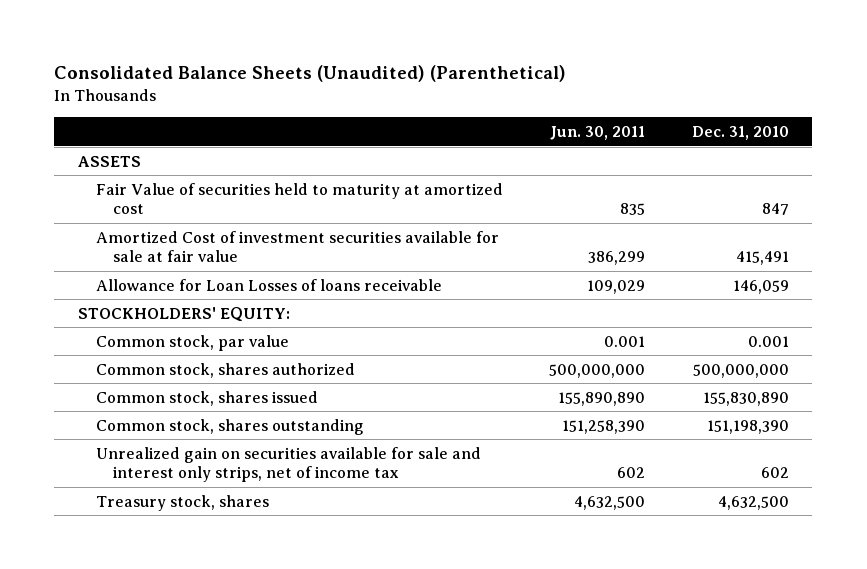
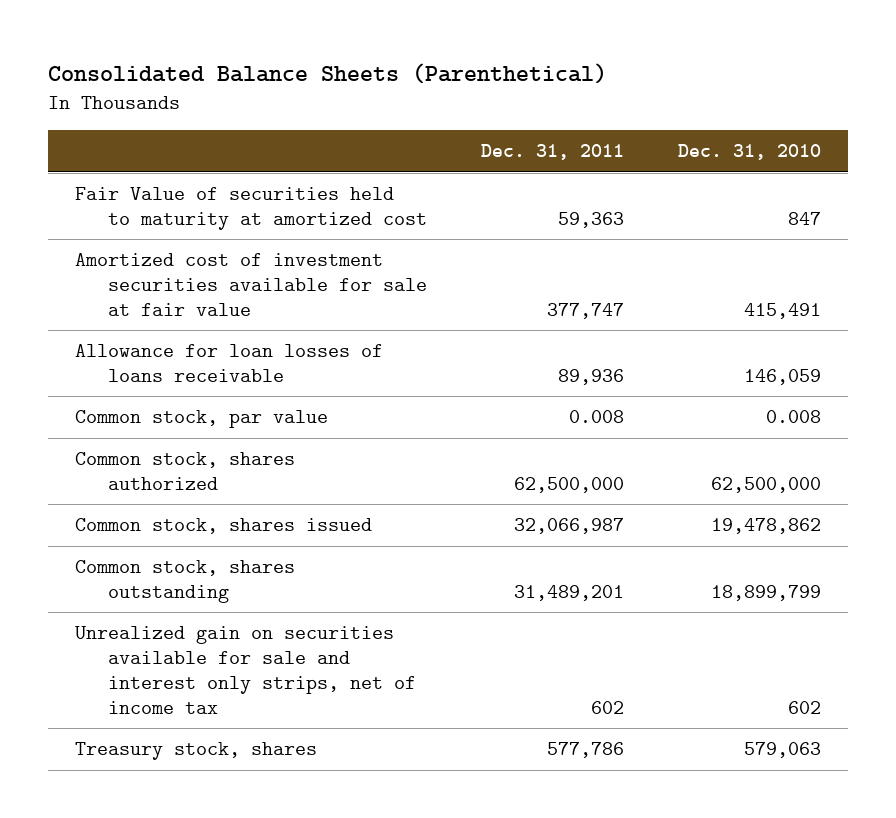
- Consolidated Balance Sheets (Unaudited) (Parenthetical)
+ Consolidated Balance Sheets (Parenthetical)
- | Jun. 30, 2011 | Dec. 31, 2010
+ | Dec. 31, 2011 | Dec. 31, 2010
- ASSETS
- Amortized Cost of investment securities available for sale at fair value | 386,299 | 415,491
- Allowance for Loan Losses of loans receivable | 109,029 | 146,059
- STOCKHOLDERS' EQUITY:
- Common stock, par value | 0.001 | 0.001
- Common stock, shares authorized | 500,000,000 | 500,000,000
- Common stock, shares issued | 155,890,890 | 155,830,890
- Common stock, shares outstanding | 151,258,390 | 151,198,390
+ Amortized cost of investment securities available for sale at fair value | 377,747 | 415,491
+ Allowance for loan losses of loans receivable | 89,936 | 146,059
+ Common stock, par value | 0.008 | 0.008
+ Common stock, shares authorized | 62,500,000 | 62,500,000
+ Common stock, shares issued | 32,066,987 | 19,478,862
+ Common stock, shares outstanding | 31,489,201 | 18,899,799
- Treasury stock, shares | 4,632,500 | 4,632,500
+ Treasury stock, shares | 577,786 | 579,063

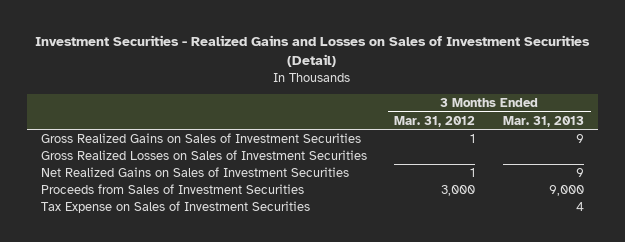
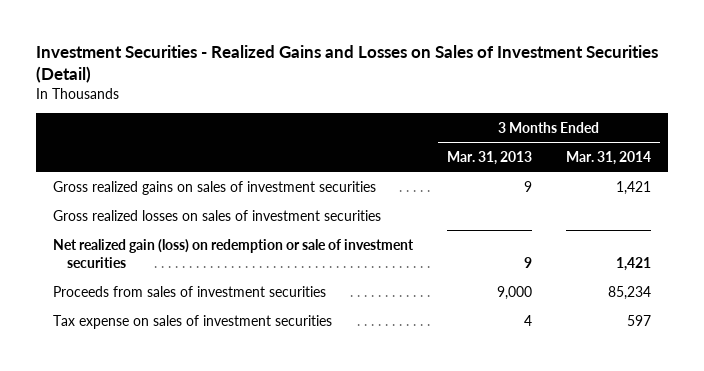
- | 3 Months Ended Mar. 31, 2012 | 3 Months Ended Mar. 31, 2013
+ | 3 Months Ended Mar. 31, 2013 | 3 Months Ended Mar. 31, 2014
- Gross Realized Gains on Sales of Investment Securities | 1 | 9
- Gross Realized Losses on Sales of Investment Securities
- Net Realized Gains on Sales of Investment Securities | 1 | 9
- Proceeds from Sales of Investment Securities | 3,000 | 9,000
- Tax Expense on Sales of Investment Securities | | 4
+ Gross realized gains on sales of investment securities | 9 | 1,421
+ Gross realized losses on sales of investment securities
+ Net realized gain (loss) on redemption or sale of investment securities | 9 | 1,421
+ Proceeds from sales of investment securities | 9,000 | 85,234
+ Tax expense on sales of investment securities | 4 | 597

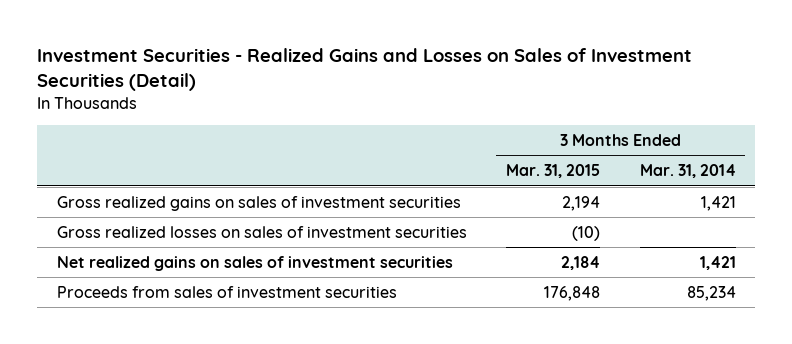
- | 3 Months Ended Mar. 31, 2013 | 3 Months Ended Mar. 31, 2014
+ | 3 Months Ended Mar. 31, 2015 | 3 Months Ended Mar. 31, 2014
- Net realized gain (loss) on redemption or sale of investment securities | 9 | 1,421
+ Net realized gains on sales of investment securities | 2,184 | 1,421
- Tax expense on sales of investment securities | 4 | 597

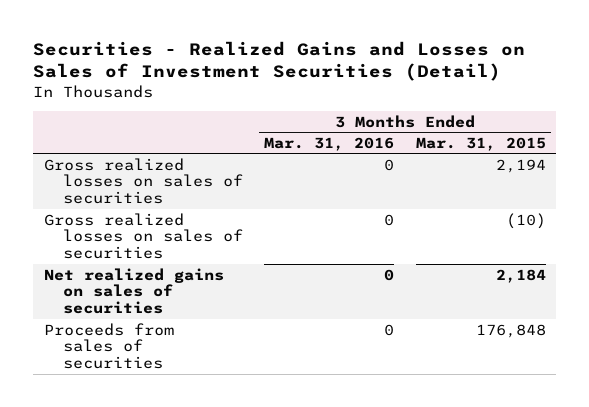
- Investment Securities - Realized Gains and Losses on Sales of Investment Securities (Detail)
+ Securities - Realized Gains and Losses on Sales of Investment Securities (Detail)
- | 3 Months Ended Mar. 31, 2015 | 3 Months Ended Mar. 31, 2014
+ | 3 Months Ended Mar. 31, 2016 | 3 Months Ended Mar. 31, 2015
- Gross realized gains on sales of investment securities | 2,194 | 1,421
- Gross realized losses on sales of investment securities | (10) |
- Net realized gains on sales of investment securities | 2,184 | 1,421
- Proceeds from sales of investment securities | 176,848 | 85,234
+ Gross realized losses on sales of securities | 0 | 2,194
+ Gross realized losses on sales of securities | 0 | (10)
+ Net realized gains on sales of securities | 0 | 2,184
+ Proceeds from sales of securities | 0 | 176,848

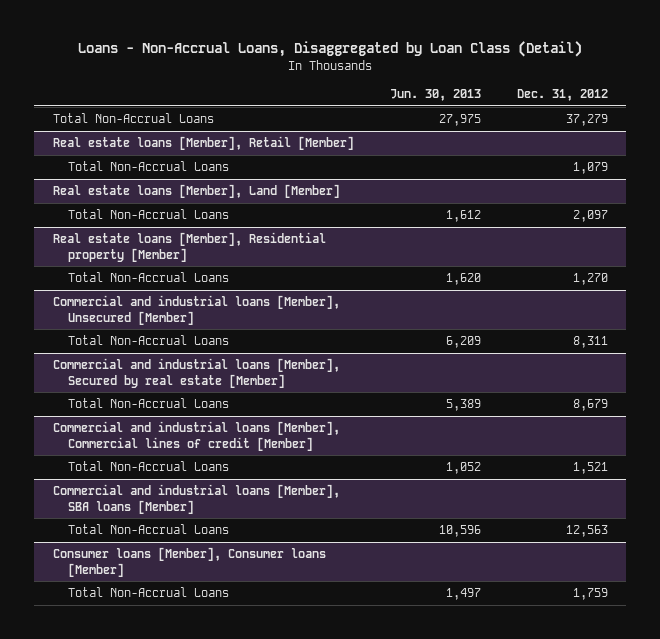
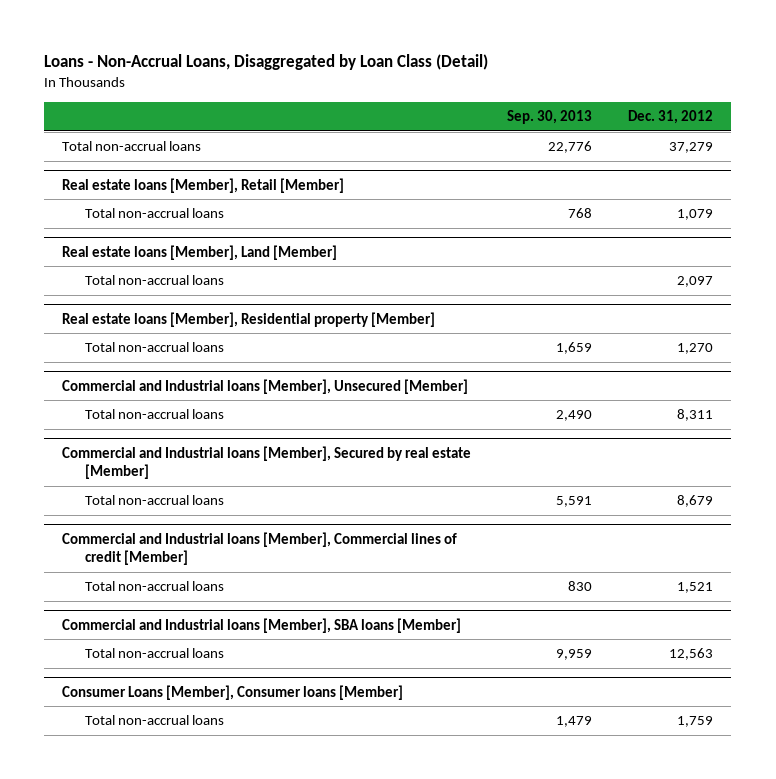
- | Jun. 30, 2013 | Dec. 31, 2012
+ | Sep. 30, 2013 | Dec. 31, 2012
- Total Non-Accrual Loans | 27,975 | 37,279
+ Total non-accrual loans | 22,776 | 37,279
@ Real estate loans [Member], Retail [Member]
- Total Non-Accrual Loans | | 1,079
+ Total non-accrual loans | 768 | 1,079
@ Real estate loans [Member], Land [Member]
- Total Non-Accrual Loans | 1,612 | 2,097
+ Total non-accrual loans | | 2,097
@ Real estate loans [Member], Residential property [Member]
- Total Non-Accrual Loans | 1,620 | 1,270
- Commercial and industrial loans [Member], Unsecured [Member]
- Total Non-Accrual Loans | 6,209 | 8,311
- Commercial and industrial loans [Member], Secured by real estate [Member]
- Total Non-Accrual Loans | 5,389 | 8,679
- Commercial and industrial loans [Member], Commercial lines of credit [Member]
- Total Non-Accrual Loans | 1,052 | 1,521
- Commercial and industrial loans [Member], SBA loans [Member]
- Total Non-Accrual Loans | 10,596 | 12,563
- Consumer loans [Member], Consumer loans [Member]
- Total Non-Accrual Loans | 1,497 | 1,759
@ Real estate loans [Member], Residential property [Member]
+ Total non-accrual loans | 1,659 | 1,270
+ Commercial and Industrial loans [Member], Unsecured [Member]
+ Total non-accrual loans | 2,490 | 8,311
+ Commercial and Industrial loans [Member], Secured by real estate [Member]
+ Total non-accrual loans | 5,591 | 8,679
+ Commercial and Industrial loans [Member], Commercial lines of credit [Member]
+ Total non-accrual loans | 830 | 1,521
+ Commercial and Industrial loans [Member], SBA loans [Member]
+ Total non-accrual loans | 9,959 | 12,563
+ Consumer Loans [Member], Consumer loans [Member]
+ Total non-accrual loans | 1,479 | 1,759

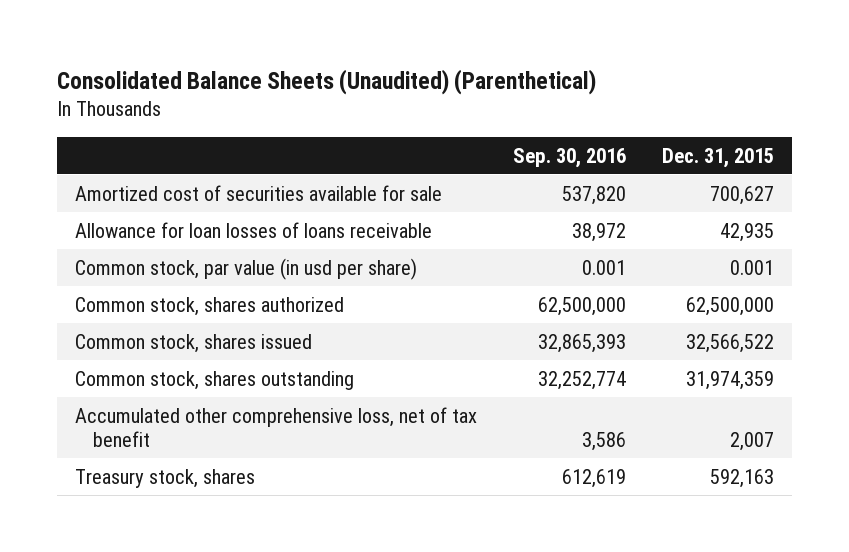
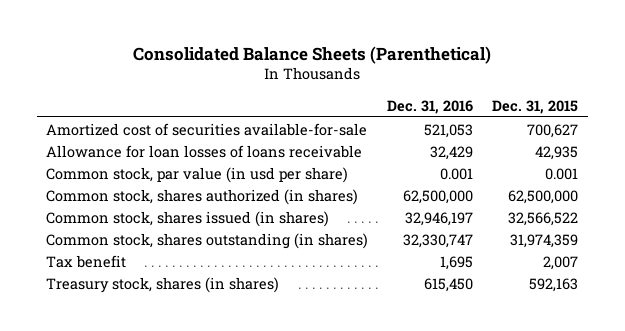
- Consolidated Balance Sheets (Unaudited) (Parenthetical)
+ Consolidated Balance Sheets (Parenthetical)
- | Sep. 30, 2016 | Dec. 31, 2015
+ | Dec. 31, 2016 | Dec. 31, 2015
- Amortized cost of securities available for sale | 537,820 | 700,627
+ Amortized cost of securities available-for-sale | 521,053 | 700,627
- Common stock, shares authorized | 62,500,000 | 62,500,000
- Common stock, shares issued | 32,865,393 | 32,566,522
- Common stock, shares outstanding | 32,252,774 | 31,974,359
- Accumulated other comprehensive loss, net of tax benefit | 3,586 | 2,007
- Treasury stock, shares | 612,619 | 592,163
+ Common stock, shares authorized (in shares) | 62,500,000 | 62,500,000
+ Common stock, shares issued (in shares) | 32,946,197 | 32,566,522
+ Common stock, shares outstanding (in shares) | 32,330,747 | 31,974,359
+ Tax benefit | 1,695 | 2,007
+ Treasury stock, shares (in shares) | 615,450 | 592,163

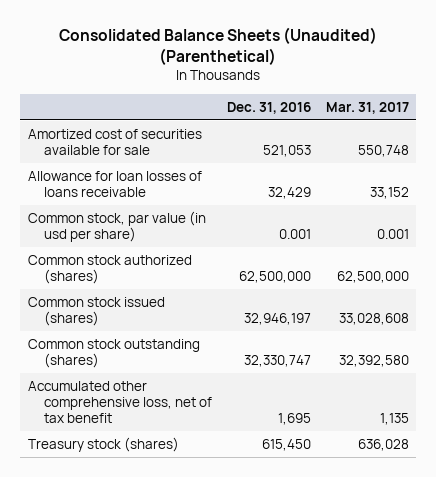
- Consolidated Balance Sheets (Parenthetical)
+ Consolidated Balance Sheets (Unaudited) (Parenthetical)
- | Dec. 31, 2016 | Dec. 31, 2015
+ | Dec. 31, 2016 | Mar. 31, 2017
- Amortized cost of securities available-for-sale | 521,053 | 700,627
+ Amortized cost of securities available for sale | 521,053 | 550,748
- Common stock, shares authorized (in shares) | 62,500,000 | 62,500,000
- Common stock, shares issued (in shares) | 32,946,197 | 32,566,522
- Common stock, shares outstanding (in shares) | 32,330,747 | 31,974,359
- Tax benefit | 1,695 | 2,007
- Treasury stock, shares (in shares) | 615,450 | 592,163
+ Common stock authorized (shares) | 62,500,000 | 62,500,000
+ Common stock issued (shares) | 32,946,197 | 33,028,608
+ Common stock outstanding (shares) | 32,330,747 | 32,392,580
+ Accumulated other comprehensive loss, net of tax benefit | 1,695 | 1,135
+ Treasury stock (shares) | 615,450 | 636,028

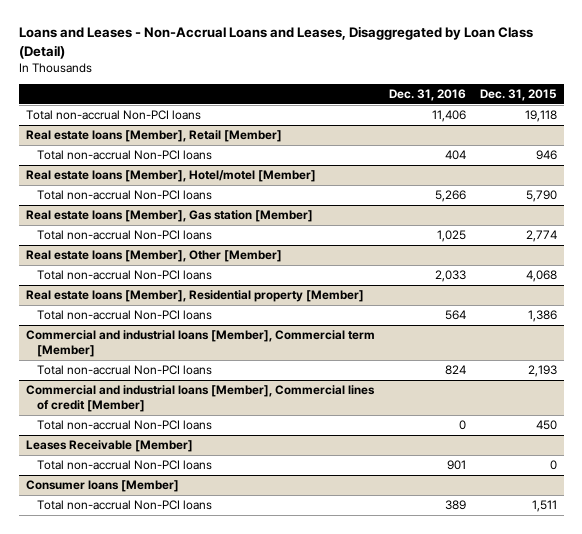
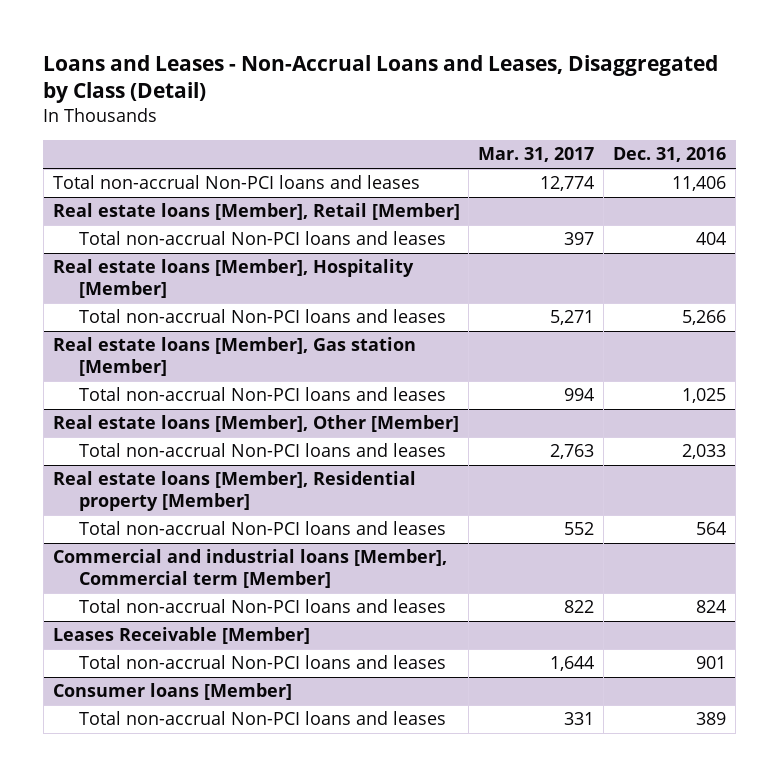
- Loans and Leases - Non-Accrual Loans and Leases, Disaggregated by Loan Class (Detail)
+ Loans and Leases - Non-Accrual Loans and Leases, Disaggregated by Class (Detail)
- | Dec. 31, 2016 | Dec. 31, 2015
+ | Mar. 31, 2017 | Dec. 31, 2016
- Total non-accrual Non-PCI loans | 11,406 | 19,118
+ Total non-accrual Non-PCI loans and leases | 12,774 | 11,406
@ Real estate loans [Member], Retail [Member]
- Total non-accrual Non-PCI loans | 404 | 946
- Real estate loans [Member], Hotel/motel [Member]
- Total non-accrual Non-PCI loans | 5,266 | 5,790
@ Real estate loans [Member], Retail [Member]
+ Total non-accrual Non-PCI loans and leases | 397 | 404
+ Real estate loans [Member], Hospitality [Member]
+ Total non-accrual Non-PCI loans and leases | 5,271 | 5,266
@ Real estate loans [Member], Gas station [Member]
- Total non-accrual Non-PCI loans | 1,025 | 2,774
+ Total non-accrual Non-PCI loans and leases | 994 | 1,025
@ Real estate loans [Member], Other [Member]
- Total non-accrual Non-PCI loans | 2,033 | 4,068
+ Total non-accrual Non-PCI loans and leases | 2,763 | 2,033
@ Real estate loans [Member], Residential property [Member]
- Total non-accrual Non-PCI loans | 564 | 1,386
+ Total non-accrual Non-PCI loans and leases | 552 | 564
@ Commercial and industrial loans [Member], Commercial term [Member]
- Total non-accrual Non-PCI loans | 824 | 2,193
- Commercial and industrial loans [Member], Commercial lines of credit [Member]
- Total non-accrual Non-PCI loans | 0 | 450
@ Commercial and industrial loans [Member], Commercial term [Member]
+ Total non-accrual Non-PCI loans and leases | 822 | 824
@ Leases Receivable [Member]
- Total non-accrual Non-PCI loans | 901 | 0
+ Total non-accrual Non-PCI loans and leases | 1,644 | 901
@ Consumer loans [Member]
- Total non-accrual Non-PCI loans | 389 | 1,511
+ Total non-accrual Non-PCI loans and leases | 331 | 389

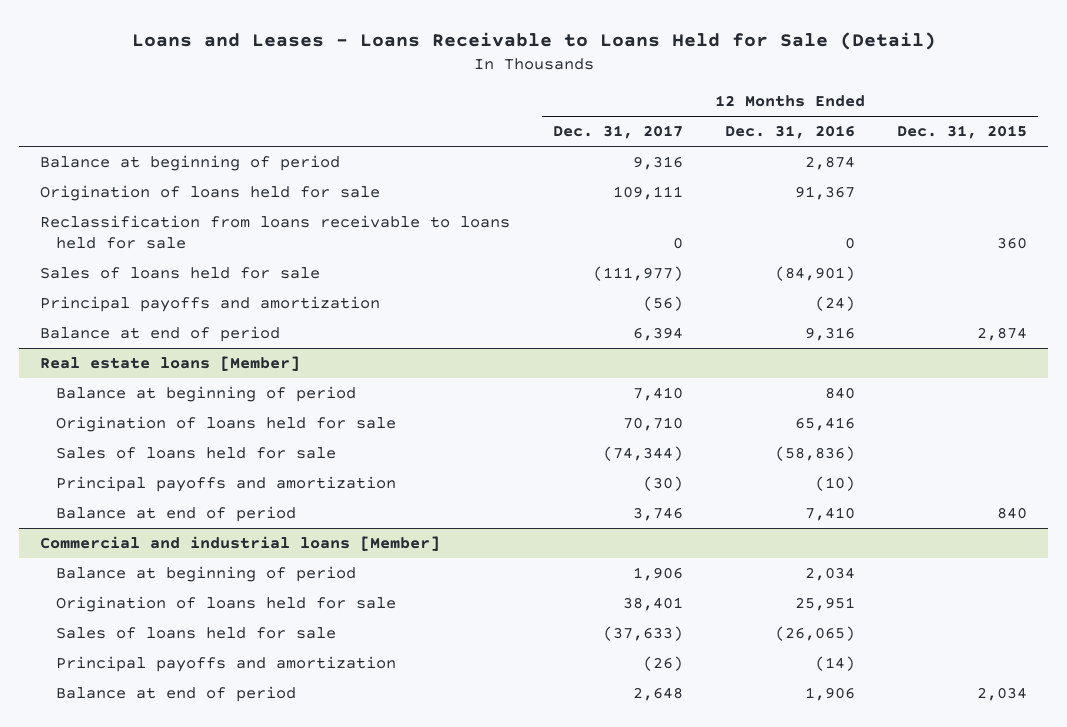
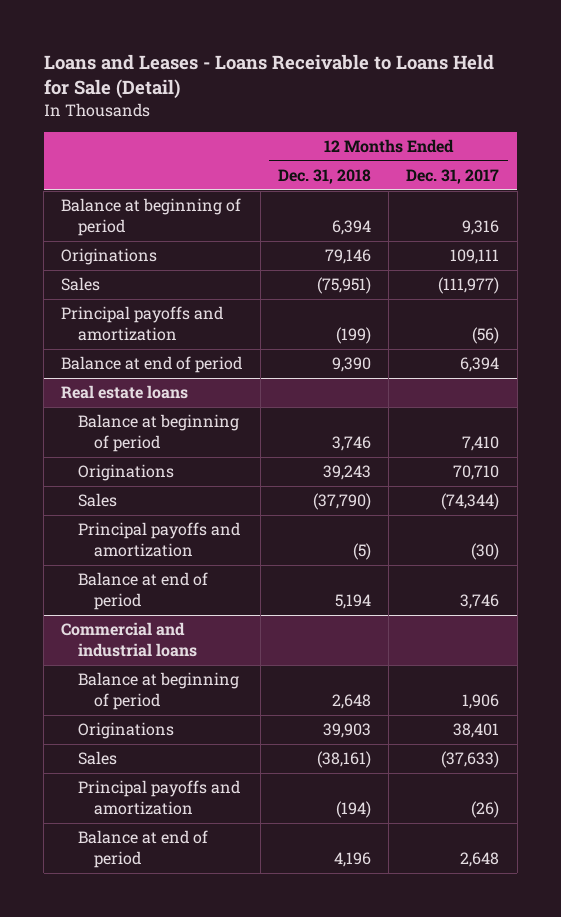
- | 12 Months Ended Dec. 31, 2017 | 12 Months Ended Dec. 31, 2016 | 12 Months Ended Dec. 31, 2015
+ | 12 Months Ended Dec. 31, 2018 | 12 Months Ended Dec. 31, 2017
- Origination of loans held for sale | 109,111 | 91,367 |
- Reclassification from loans receivable to loans held for sale | 0 | 0 | 360
- Sales of loans held for sale | (111,977) | (84,901) |
+ Originations | 79,146 | 109,111
+ Sales | (75,951) | (111,977)
- Real estate loans [Member]
+ Real estate loans
- Origination of loans held for sale | 70,710 | 65,416 |
- Sales of loans held for sale | (74,344) | (58,836) |
+ Originations | 39,243 | 70,710
+ Sales | (37,790) | (74,344)
- Commercial and industrial loans [Member]
+ Commercial and industrial loans
- Origination of loans held for sale | 38,401 | 25,951 |
- Sales of loans held for sale | (37,633) | (26,065) |
+ Originations | 39,903 | 38,401
+ Sales | (38,161) | (37,633)

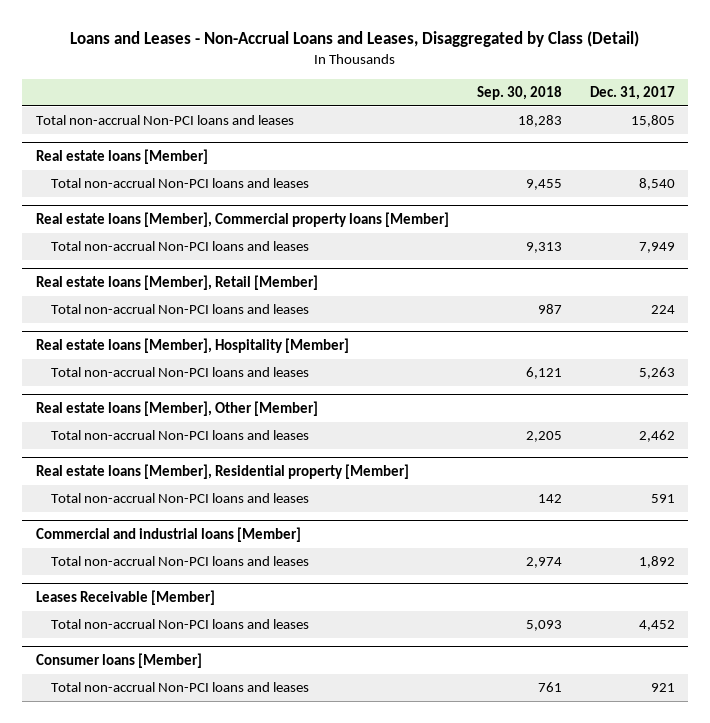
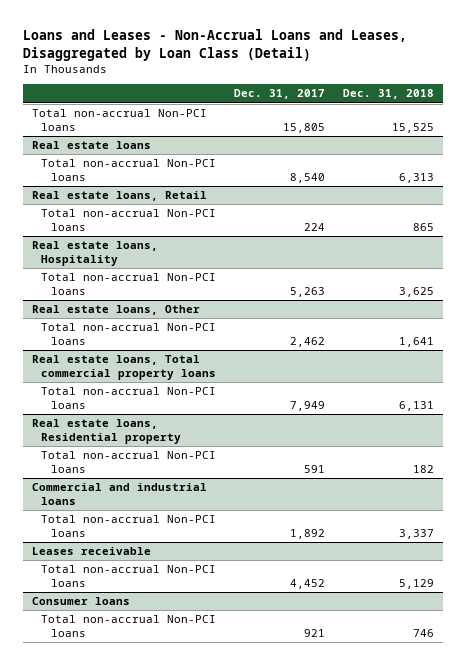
- Loans and Leases - Non-Accrual Loans and Leases, Disaggregated by Class (Detail)
+ Loans and Leases - Non-Accrual Loans and Leases, Disaggregated by Loan Class (Detail)
- | Sep. 30, 2018 | Dec. 31, 2017
+ | Dec. 31, 2017 | Dec. 31, 2018
- Total non-accrual Non-PCI loans and leases | 18,283 | 15,805
- Real estate loans [Member]
- Total non-accrual Non-PCI loans and leases | 9,455 | 8,540
- Real estate loans [Member], Commercial property loans [Member]
- Total non-accrual Non-PCI loans and leases | 9,313 | 7,949
- Real estate loans [Member], Retail [Member]
- Total non-accrual Non-PCI loans and leases | 987 | 224
- Real estate loans [Member], Hospitality [Member]
- Total non-accrual Non-PCI loans and leases | 6,121 | 5,263
- Real estate loans [Member], Other [Member]
- Total non-accrual Non-PCI loans and leases | 2,205 | 2,462
- Real estate loans [Member], Residential property [Member]
- Total non-accrual Non-PCI loans and leases | 142 | 591
- Commercial and industrial loans [Member]
- Total non-accrual Non-PCI loans and leases | 2,974 | 1,892
- Leases Receivable [Member]
- Total non-accrual Non-PCI loans and leases | 5,093 | 4,452
- Consumer loans [Member]
- Total non-accrual Non-PCI loans and leases | 761 | 921
+ Total non-accrual Non-PCI loans | 15,805 | 15,525
+ Real estate loans
+ Total non-accrual Non-PCI loans | 8,540 | 6,313
+ Real estate loans, Retail
+ Total non-accrual Non-PCI loans | 224 | 865
+ Real estate loans, Hospitality
+ Total non-accrual Non-PCI loans | 5,263 | 3,625
+ Real estate loans, Other
+ Total non-accrual Non-PCI loans | 2,462 | 1,641
+ Real estate loans, Total commercial property loans
+ Total non-accrual Non-PCI loans | 7,949 | 6,131
+ Real estate loans, Residential property
+ Total non-accrual Non-PCI loans | 591 | 182
+ Commercial and industrial loans
+ Total non-accrual Non-PCI loans | 1,892 | 3,337
+ Leases receivable
+ Total non-accrual Non-PCI loans | 4,452 | 5,129
+ Consumer loans
+ Total non-accrual Non-PCI loans | 921 | 746

